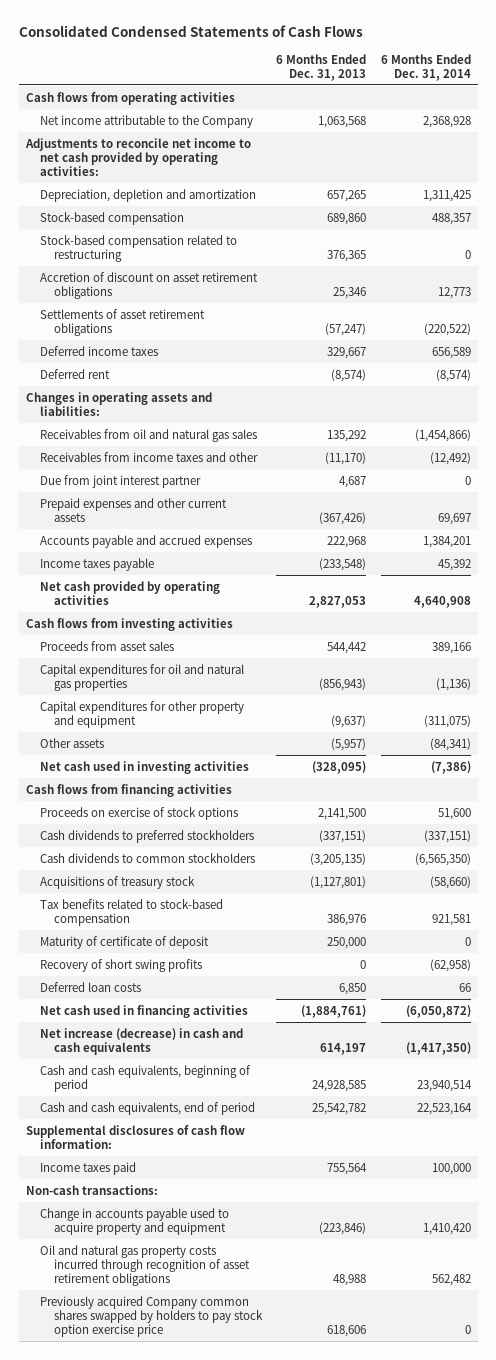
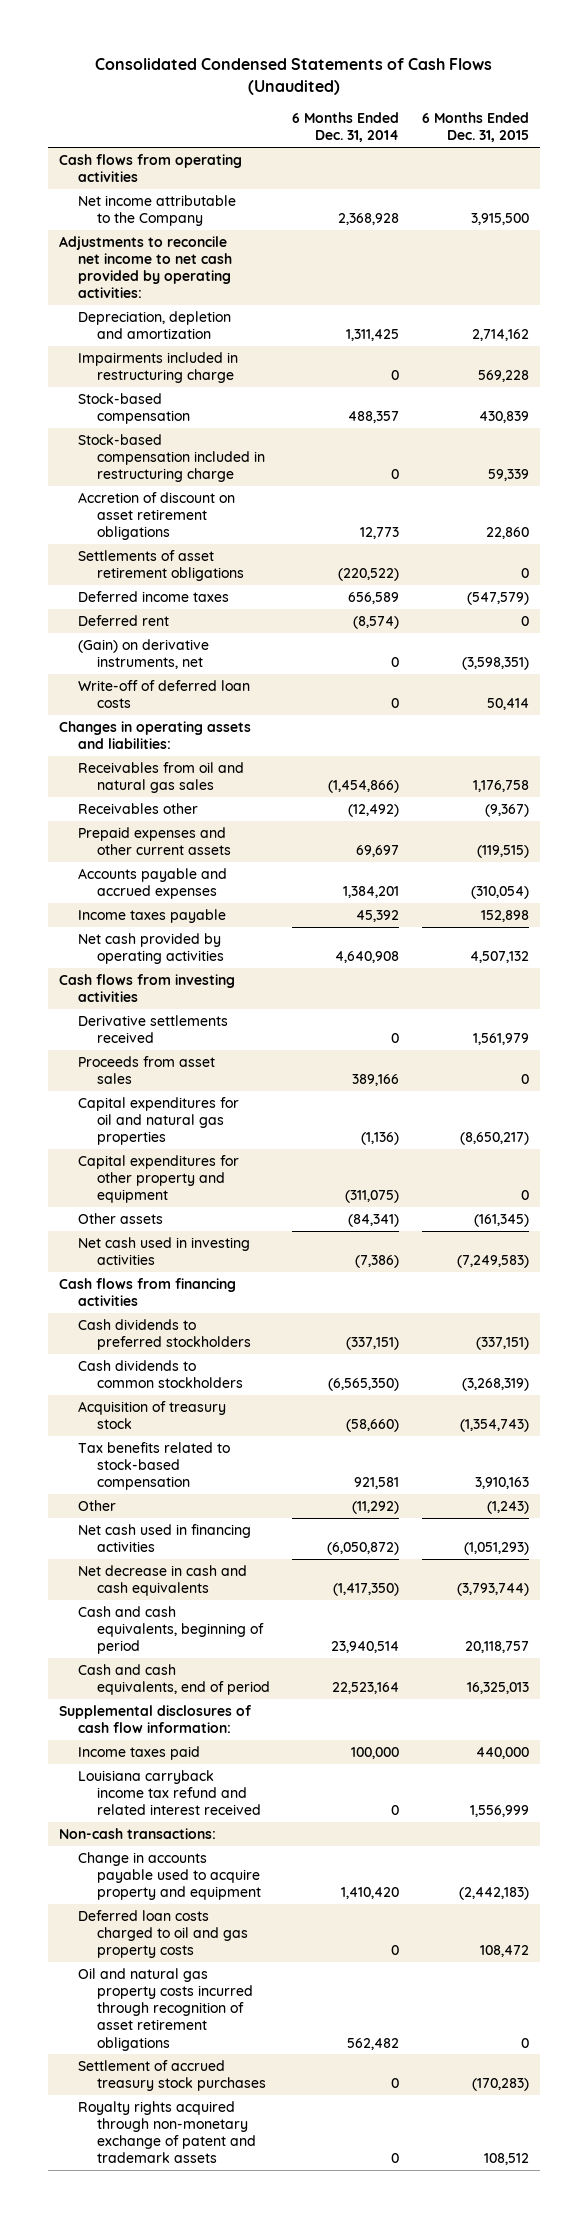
- Consolidated Condensed Statements of Cash Flows
+ Consolidated Condensed Statements of Cash Flows (Unaudited)
- | 6 Months Ended Dec. 31, 2013 | 6 Months Ended Dec. 31, 2014
+ | 6 Months Ended Dec. 31, 2014 | 6 Months Ended Dec. 31, 2015
+ Impairments included in restructuring charge | 0 | 569,228
- Stock-based compensation related to restructuring | 376,365 | 0
+ Stock-based compensation included in restructuring charge | 0 | 59,339
+ (Gain) on derivative instruments, net | 0 | (3,598,351)
+ Write-off of deferred loan costs | 0 | 50,414
- Receivables from income taxes and other | (11,170) | (12,492)
- Due from joint interest partner | 4,687 | 0
+ Receivables other | (12,492) | (9,367)
+ Derivative settlements received | 0 | 1,561,979
- Proceeds on exercise of stock options | 2,141,500 | 51,600
- Acquisitions of treasury stock | (1,127,801) | (58,660)
+ Acquisition of treasury stock | (58,660) | (1,354,743)
- Maturity of certificate of deposit | 250,000 | 0
- Recovery of short swing profits | 0 | (62,958)
- Deferred loan costs | 6,850 | 66
+ Other | (11,292) | (1,243)
- Net increase (decrease) in cash and cash equivalents | 614,197 | (1,417,350)
+ Net decrease in cash and cash equivalents | (1,417,350) | (3,793,744)
+ Louisiana carryback income tax refund and related interest received | 0 | 1,556,999
+ Deferred loan costs charged to oil and gas property costs | 0 | 108,472
- Previously acquired Company common shares swapped by holders to pay stock option exercise price | 618,606 | 0
+ Settlement of accrued treasury stock purchases | 0 | (170,283)
+ Royalty rights acquired through non-monetary exchange of patent and trademark assets | 0 | 108,512

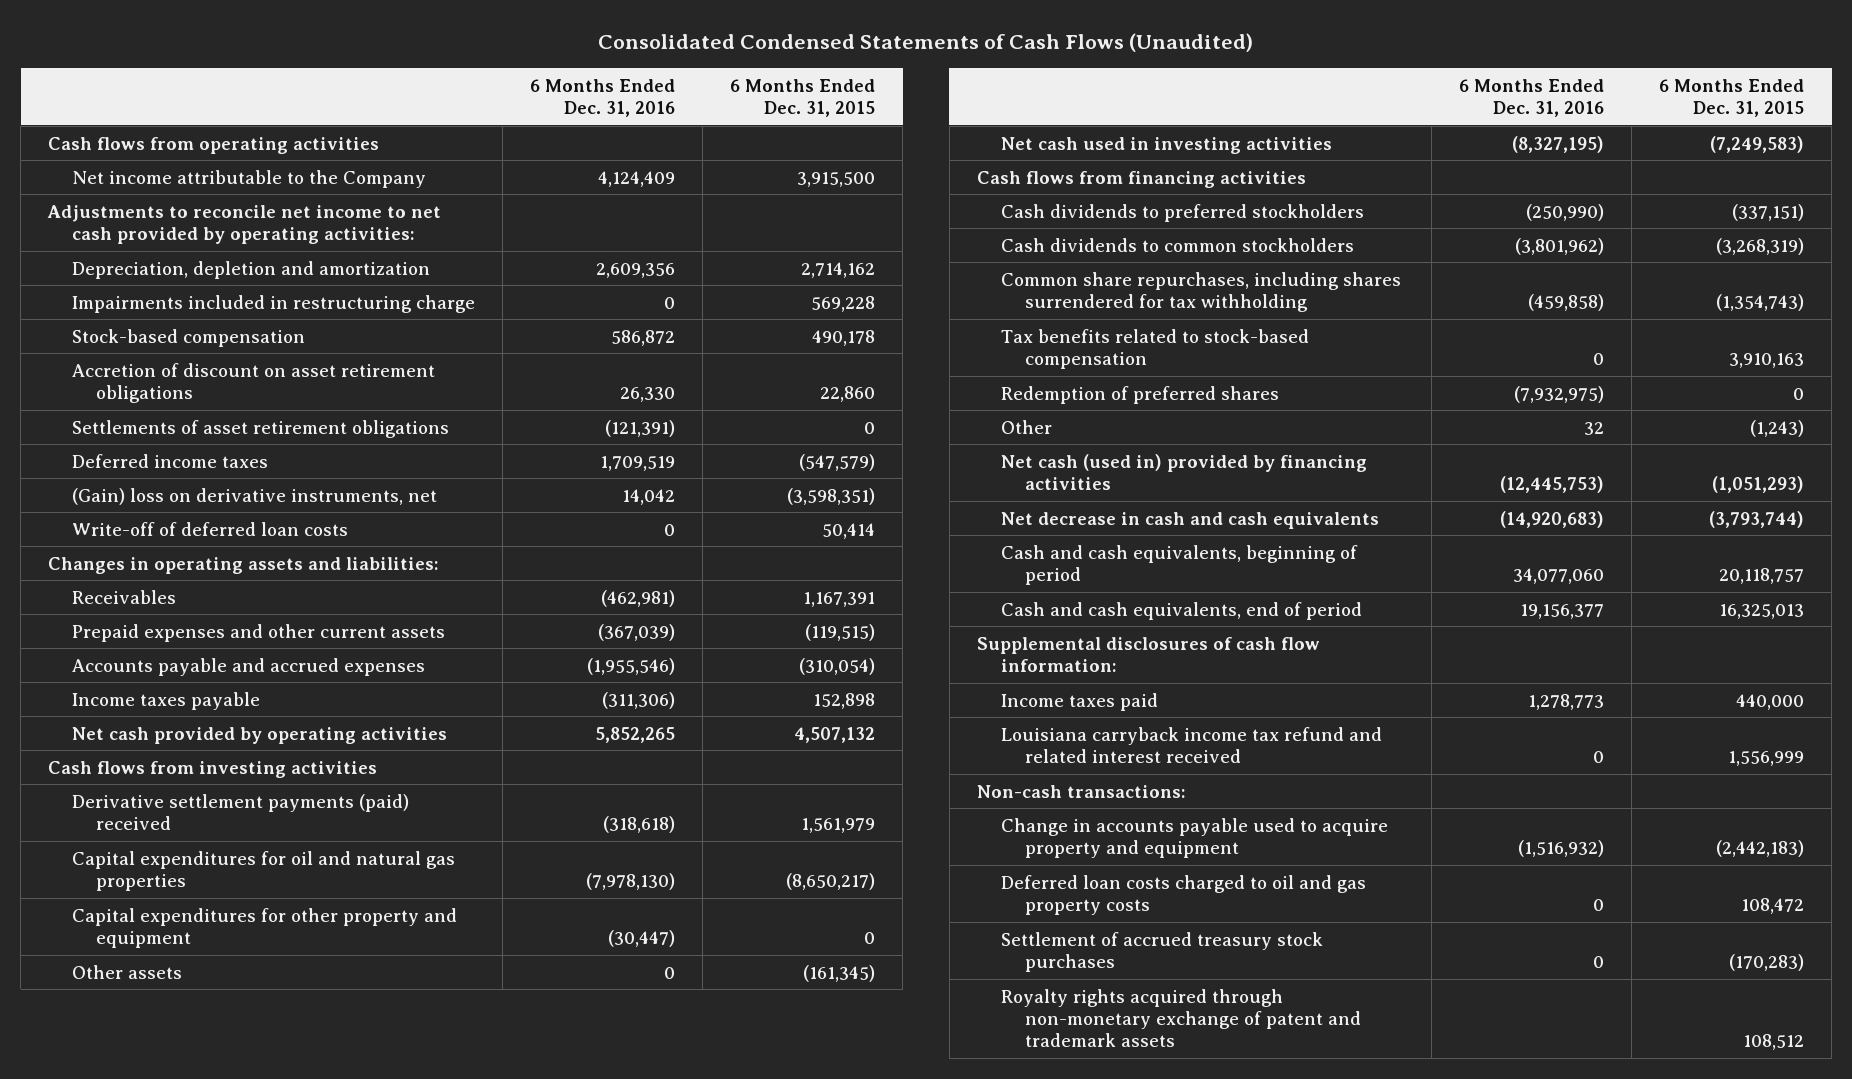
- | 6 Months Ended Dec. 31, 2014 | 6 Months Ended Dec. 31, 2015
+ | 6 Months Ended Dec. 31, 2016 | 6 Months Ended Dec. 31, 2015
- Stock-based compensation | 488,357 | 430,839
- Stock-based compensation included in restructuring charge | 0 | 59,339
+ Stock-based compensation | 586,872 | 490,178
- Deferred rent | (8,574) | 0
- (Gain) on derivative instruments, net | 0 | (3,598,351)
+ (Gain) loss on derivative instruments, net | 14,042 | (3,598,351)
- Receivables from oil and natural gas sales | (1,454,866) | 1,176,758
- Receivables other | (12,492) | (9,367)
+ Receivables | (462,981) | 1,167,391
- Derivative settlements received | 0 | 1,561,979
- Proceeds from asset sales | 389,166 | 0
+ Derivative settlement payments (paid) received | (318,618) | 1,561,979
- Acquisition of treasury stock | (58,660) | (1,354,743)
+ Common share repurchases, including shares surrendered for tax withholding | (459,858) | (1,354,743)
+ Redemption of preferred shares | (7,932,975) | 0
- Net cash used in financing activities | (6,050,872) | (1,051,293)
+ Net cash (used in) provided by financing activities | (12,445,753) | (1,051,293)
- Oil and natural gas property costs incurred through recognition of asset retirement obligations | 562,482 | 0

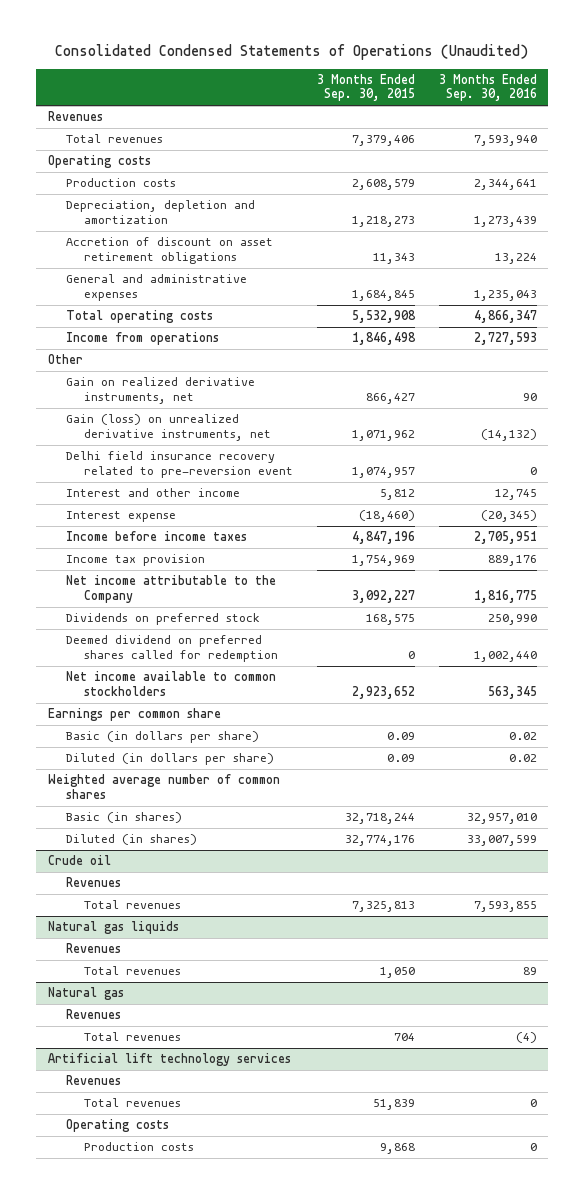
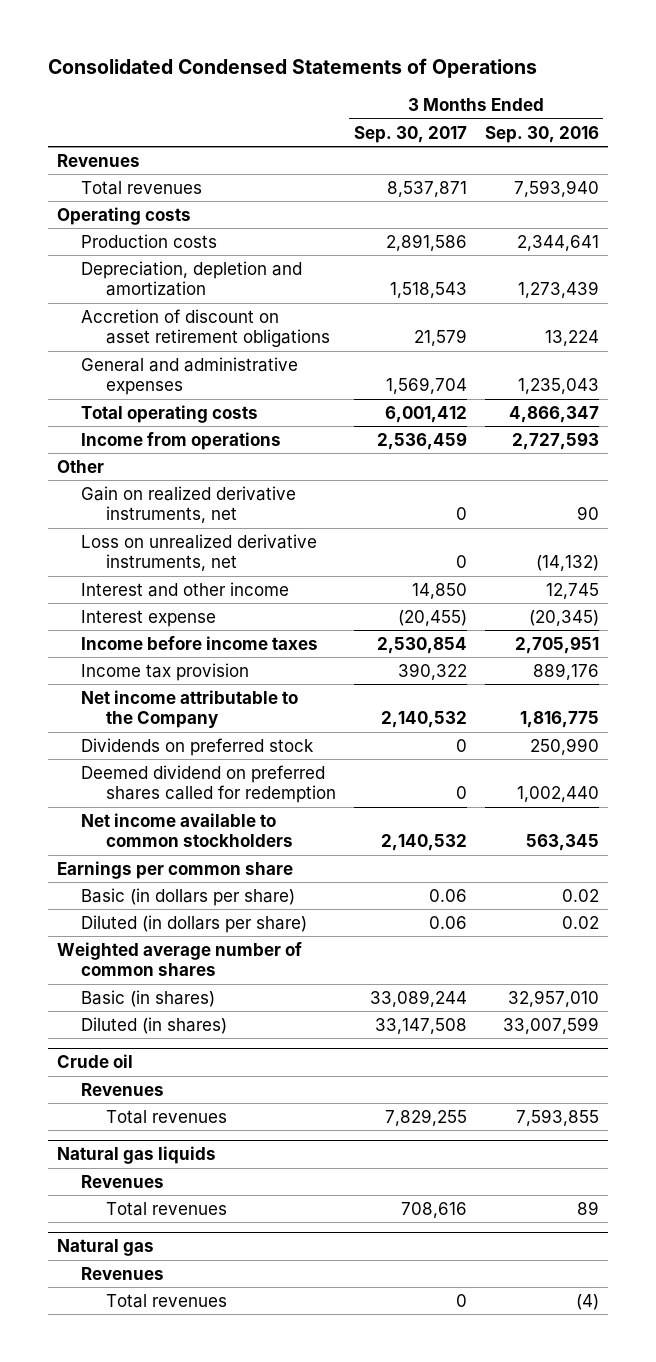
- Consolidated Condensed Statements of Operations (Unaudited)
+ Consolidated Condensed Statements of Operations
- | 3 Months Ended Sep. 30, 2015 | 3 Months Ended Sep. 30, 2016
+ | 3 Months Ended Sep. 30, 2017 | 3 Months Ended Sep. 30, 2016
- Gain (loss) on unrealized derivative instruments, net | 1,071,962 | (14,132)
- Delhi field insurance recovery related to pre-reversion event | 1,074,957 | 0
+ Loss on unrealized derivative instruments, net | 0 | (14,132)
- Artificial lift technology services
- Revenues
- Total revenues | 51,839 | 0
- Operating costs
- Production costs | 9,868 | 0

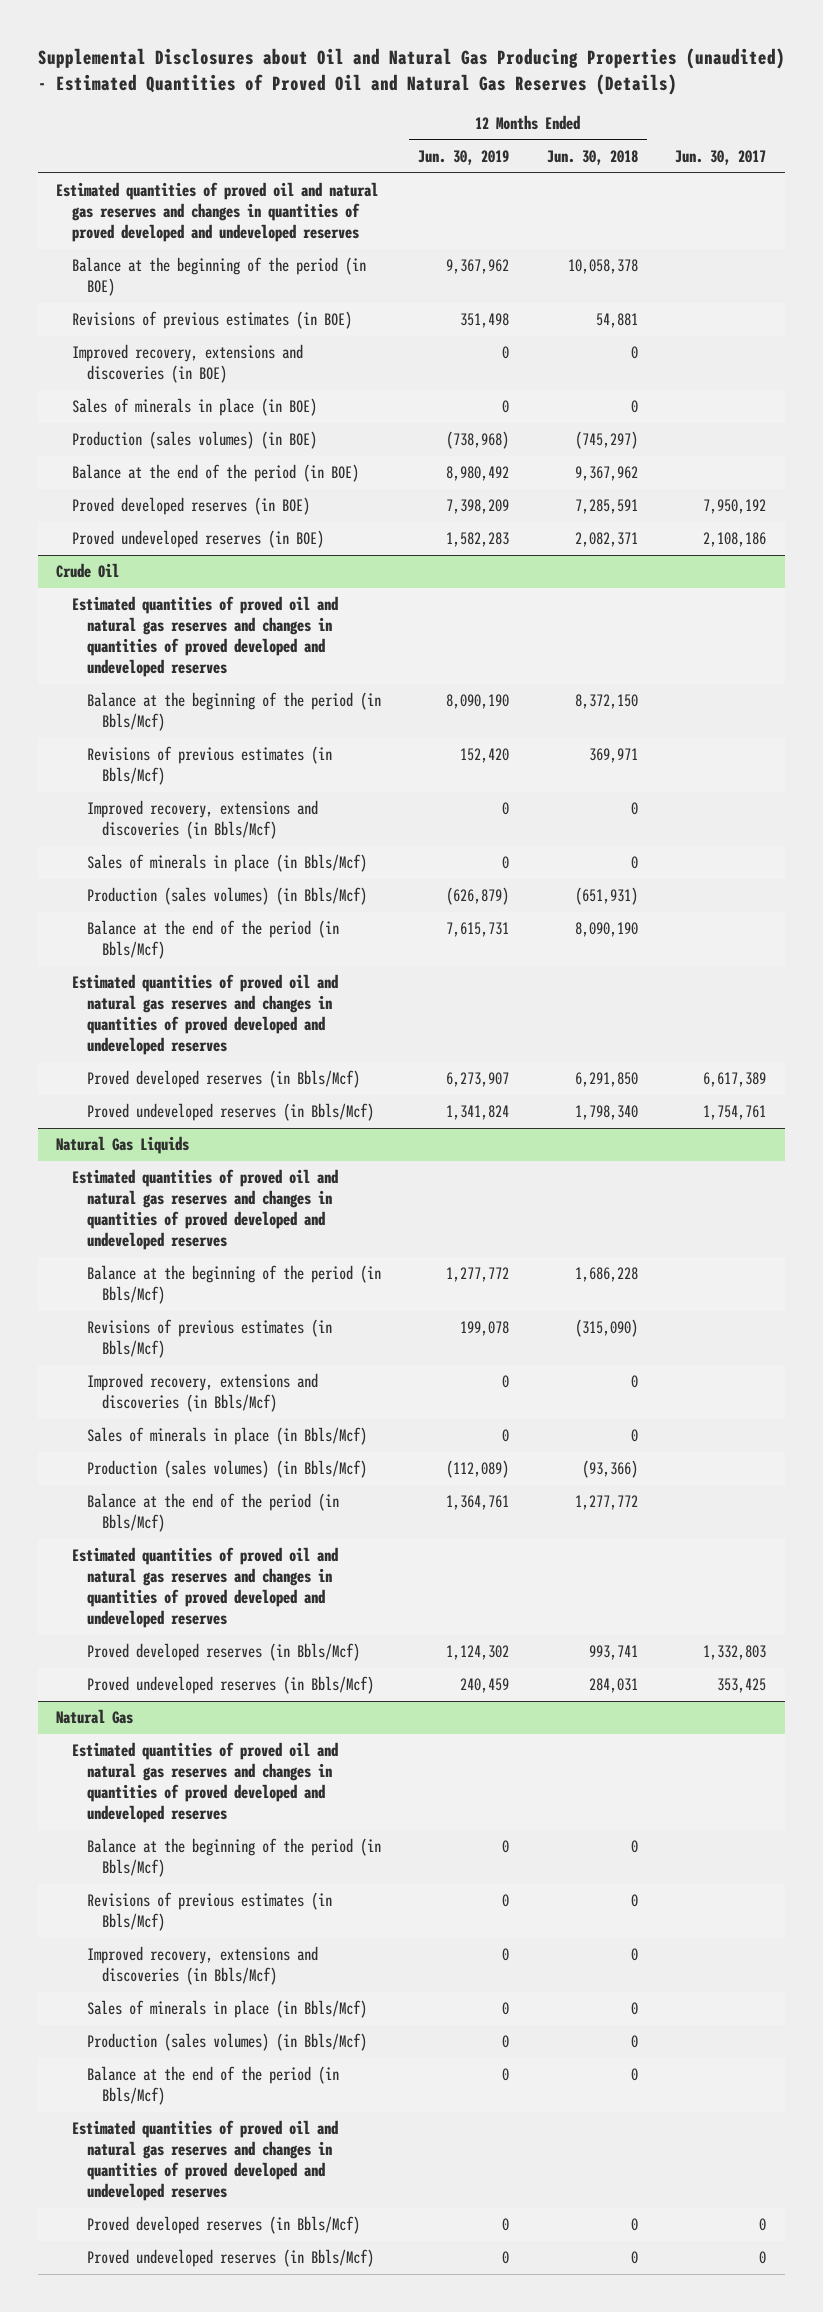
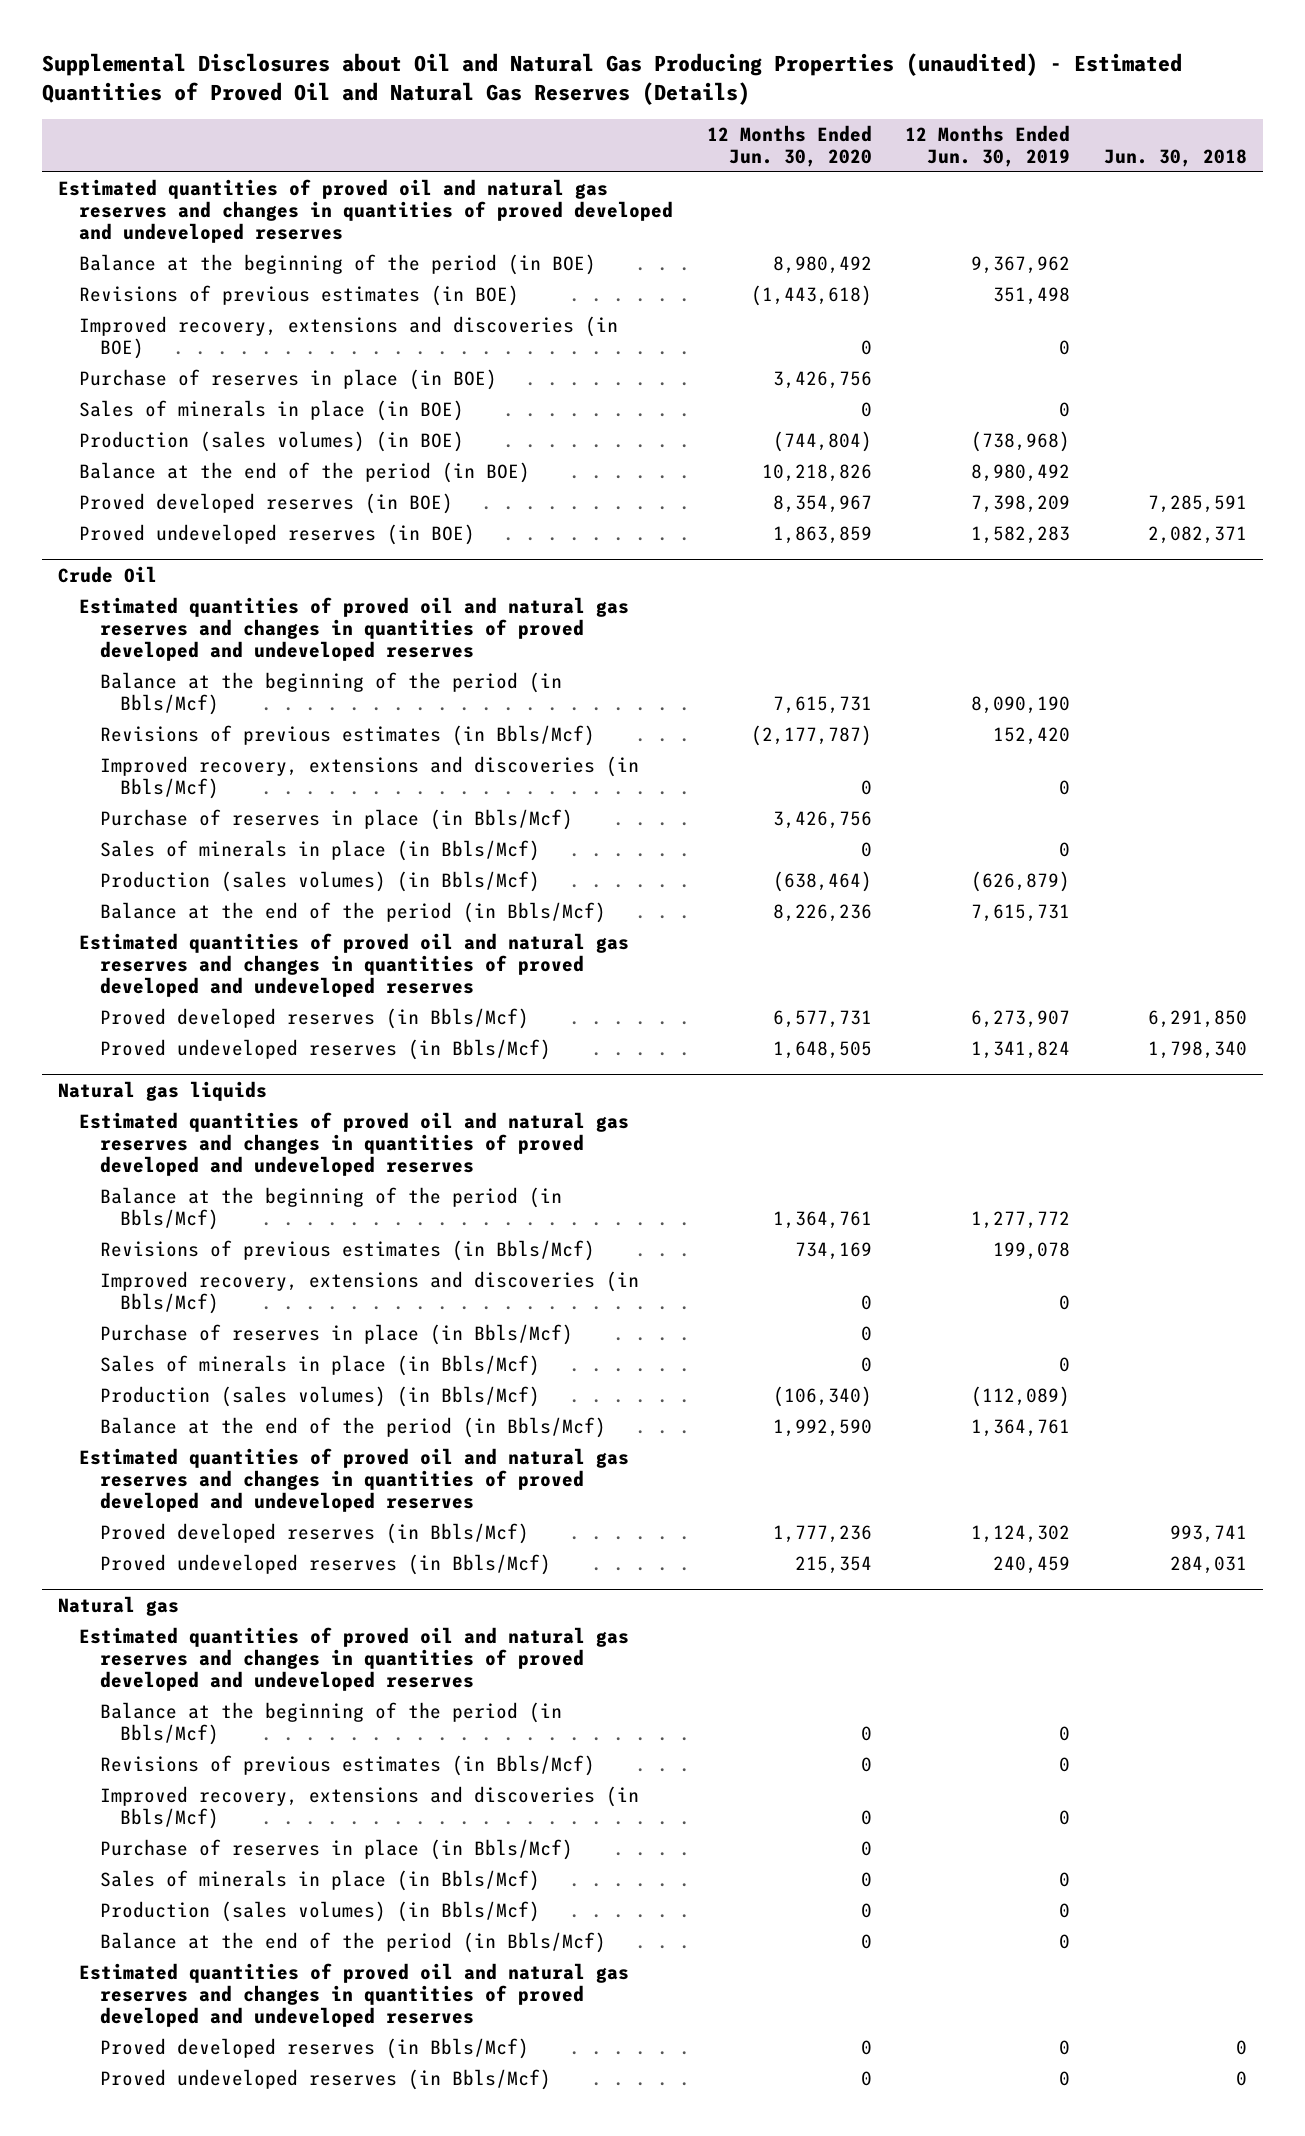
- | 12 Months Ended Jun. 30, 2019 | 12 Months Ended Jun. 30, 2018 | Jun. 30, 2017
+ | 12 Months Ended Jun. 30, 2020 | 12 Months Ended Jun. 30, 2019 | Jun. 30, 2018
+ Purchase of reserves in place (in BOE) | 3,426,756 | |
@ Crude Oil
+ Purchase of reserves in place (in Bbls/Mcf) | 3,426,756 | |
- Natural Gas Liquids
+ Natural gas liquids
+ Purchase of reserves in place (in Bbls/Mcf) | 0 | |
- Natural Gas
+ Natural gas
+ Purchase of reserves in place (in Bbls/Mcf) | 0 | |

